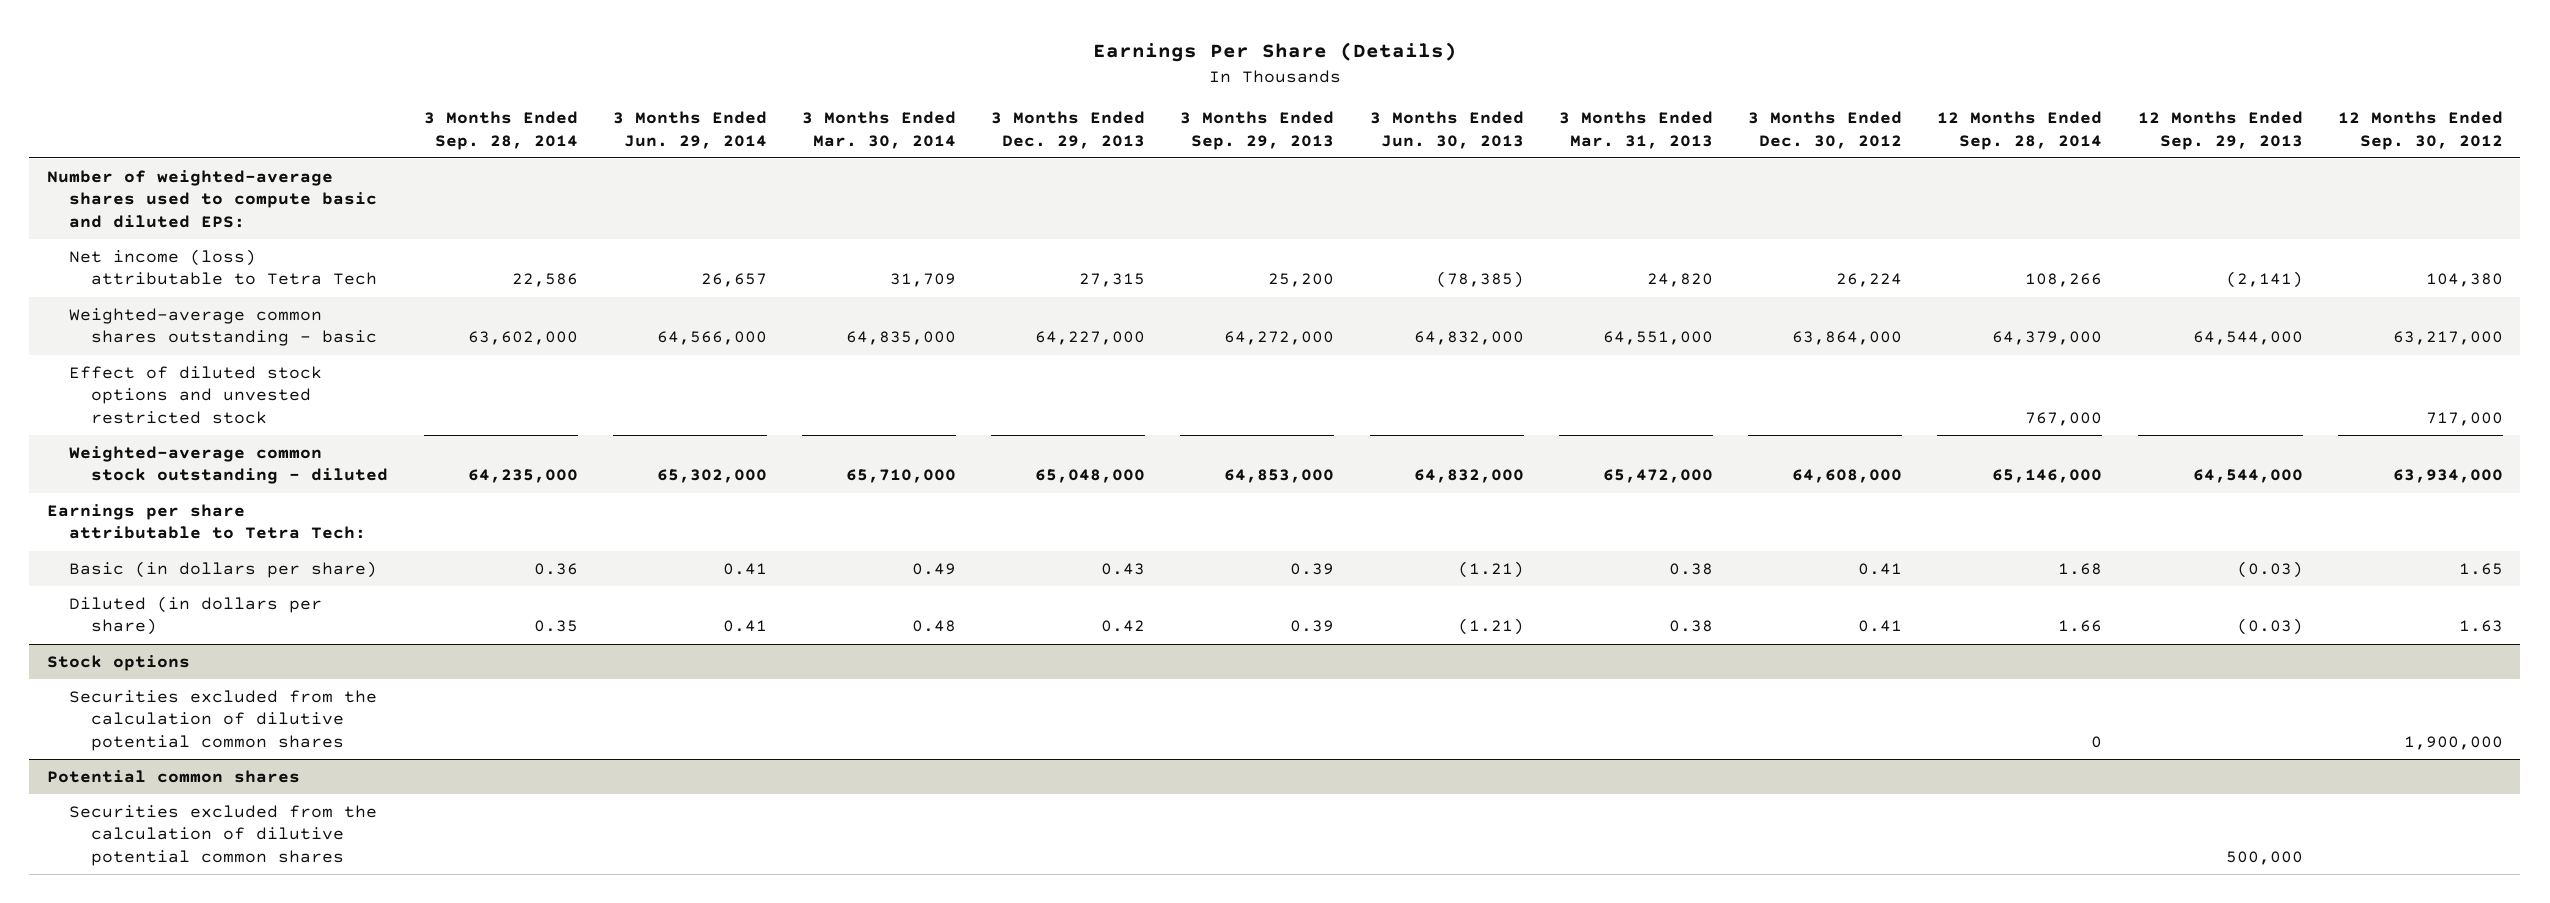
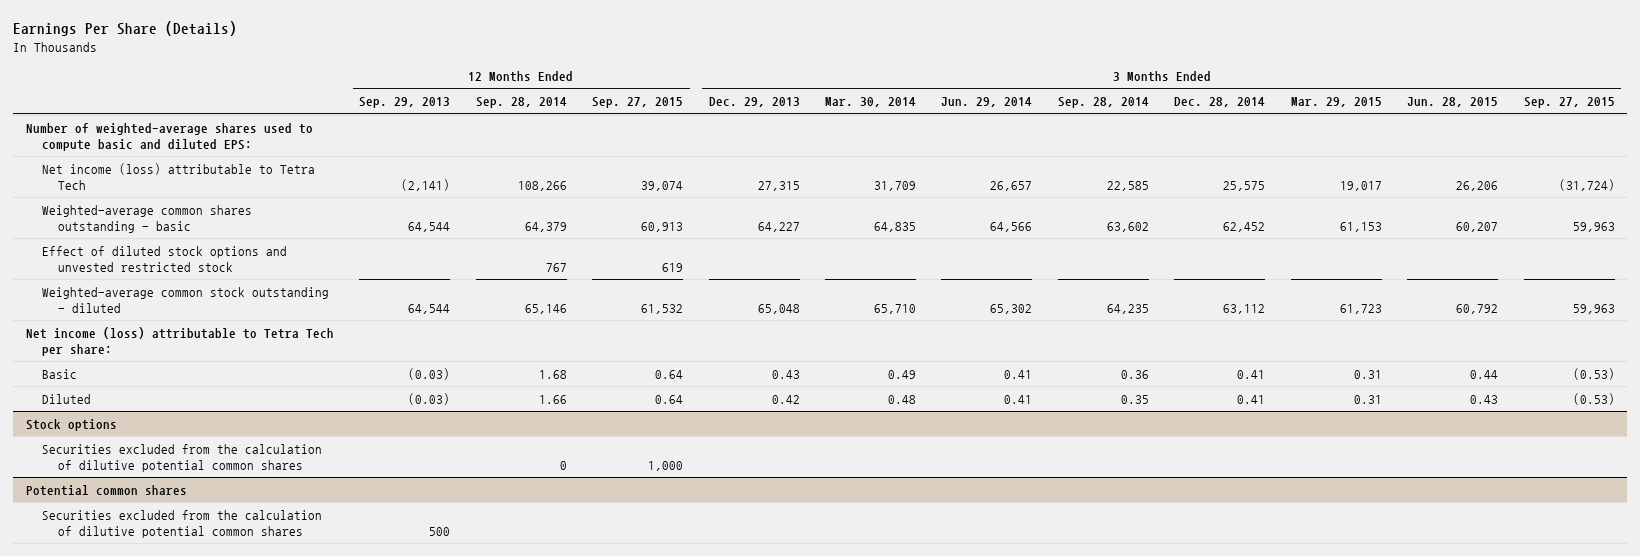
- | 3 Months Ended Sep. 28, 2014 | 3 Months Ended Jun. 29, 2014 | 3 Months Ended Mar. 30, 2014 | 3 Months Ended Dec. 29, 2013 | 3 Months Ended Sep. 29, 2013 | 3 Months Ended Jun. 30, 2013 | 3 Months Ended Mar. 31, 2013 | 3 Months Ended Dec. 30, 2012 | 12 Months Ended Sep. 28, 2014 | 12 Months Ended Sep. 29, 2013 | 12 Months Ended Sep. 30, 2012
+ | 12 Months Ended Sep. 29, 2013 | 12 Months Ended Sep. 28, 2014 | 12 Months Ended Sep. 27, 2015 | 3 Months Ended Dec. 29, 2013 | 3 Months Ended Mar. 30, 2014 | 3 Months Ended Jun. 29, 2014 | 3 Months Ended Sep. 28, 2014 | 3 Months Ended Dec. 28, 2014 | 3 Months Ended Mar. 29, 2015 | 3 Months Ended Jun. 28, 2015 | 3 Months Ended Sep. 27, 2015
- Net income (loss) attributable to Tetra Tech | 22,586 | 26,657 | 31,709 | 27,315 | 25,200 | (78,385) | 24,820 | 26,224 | 108,266 | (2,141) | 104,380
- Weighted-average common shares outstanding - basic | 63,602,000 | 64,566,000 | 64,835,000 | 64,227,000 | 64,272,000 | 64,832,000 | 64,551,000 | 63,864,000 | 64,379,000 | 64,544,000 | 63,217,000
- Effect of diluted stock options and unvested restricted stock | | | | | | | | | 767,000 | | 717,000
- Weighted-average common stock outstanding - diluted | 64,235,000 | 65,302,000 | 65,710,000 | 65,048,000 | 64,853,000 | 64,832,000 | 65,472,000 | 64,608,000 | 65,146,000 | 64,544,000 | 63,934,000
- Earnings per share attributable to Tetra Tech:
- Basic (in dollars per share) | 0.36 | 0.41 | 0.49 | 0.43 | 0.39 | (1.21) | 0.38 | 0.41 | 1.68 | (0.03) | 1.65
- Diluted (in dollars per share) | 0.35 | 0.41 | 0.48 | 0.42 | 0.39 | (1.21) | 0.38 | 0.41 | 1.66 | (0.03) | 1.63
+ Net income (loss) attributable to Tetra Tech | (2,141) | 108,266 | 39,074 | 27,315 | 31,709 | 26,657 | 22,585 | 25,575 | 19,017 | 26,206 | (31,724)
+ Weighted-average common shares outstanding - basic | 64,544 | 64,379 | 60,913 | 64,227 | 64,835 | 64,566 | 63,602 | 62,452 | 61,153 | 60,207 | 59,963
+ Effect of diluted stock options and unvested restricted stock | | 767 | 619 | | | | | | | |
+ Weighted-average common stock outstanding - diluted | 64,544 | 65,146 | 61,532 | 65,048 | 65,710 | 65,302 | 64,235 | 63,112 | 61,723 | 60,792 | 59,963
+ Net income (loss) attributable to Tetra Tech per share:
+ Basic | (0.03) | 1.68 | 0.64 | 0.43 | 0.49 | 0.41 | 0.36 | 0.41 | 0.31 | 0.44 | (0.53)
+ Diluted | (0.03) | 1.66 | 0.64 | 0.42 | 0.48 | 0.41 | 0.35 | 0.41 | 0.31 | 0.43 | (0.53)
@ Potential common shares
- Securities excluded from the calculation of dilutive potential common shares | | | | | | | | | | 500,000 |
+ Securities excluded from the calculation of dilutive potential common shares | 500 | | | | | | | | | |

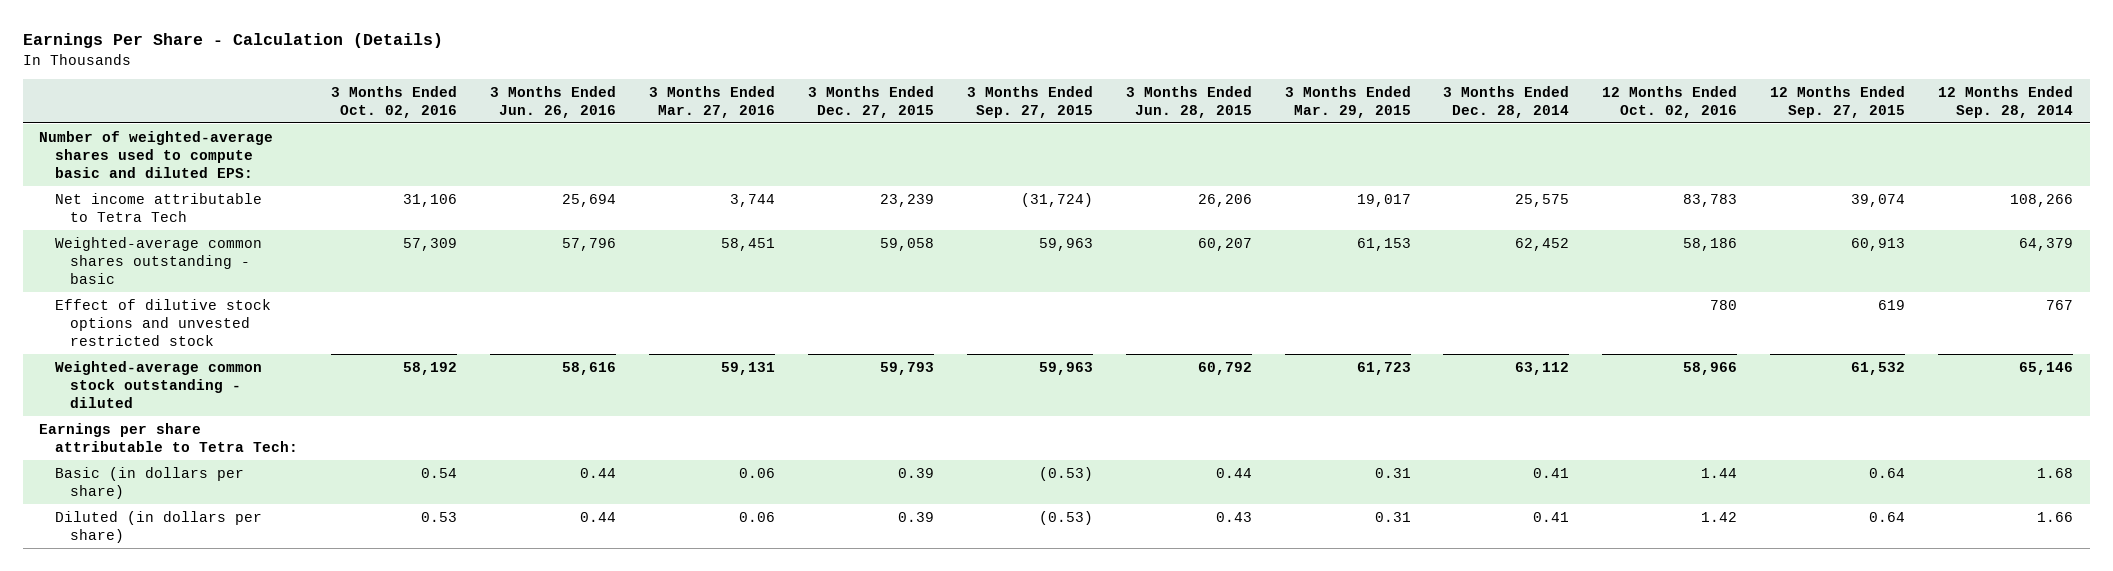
- Earnings Per Share (Details)
+ Earnings Per Share - Calculation (Details)
- | 12 Months Ended Sep. 29, 2013 | 12 Months Ended Sep. 28, 2014 | 12 Months Ended Sep. 27, 2015 | 3 Months Ended Dec. 29, 2013 | 3 Months Ended Mar. 30, 2014 | 3 Months Ended Jun. 29, 2014 | 3 Months Ended Sep. 28, 2014 | 3 Months Ended Dec. 28, 2014 | 3 Months Ended Mar. 29, 2015 | 3 Months Ended Jun. 28, 2015 | 3 Months Ended Sep. 27, 2015
+ | 3 Months Ended Oct. 02, 2016 | 3 Months Ended Jun. 26, 2016 | 3 Months Ended Mar. 27, 2016 | 3 Months Ended Dec. 27, 2015 | 3 Months Ended Sep. 27, 2015 | 3 Months Ended Jun. 28, 2015 | 3 Months Ended Mar. 29, 2015 | 3 Months Ended Dec. 28, 2014 | 12 Months Ended Oct. 02, 2016 | 12 Months Ended Sep. 27, 2015 | 12 Months Ended Sep. 28, 2014
- Net income (loss) attributable to Tetra Tech | (2,141) | 108,266 | 39,074 | 27,315 | 31,709 | 26,657 | 22,585 | 25,575 | 19,017 | 26,206 | (31,724)
+ Net income attributable to Tetra Tech | 31,106 | 25,694 | 3,744 | 23,239 | (31,724) | 26,206 | 19,017 | 25,575 | 83,783 | 39,074 | 108,266
- Effect of diluted stock options and unvested restricted stock | | 767 | 619 | | | | | | | |
+ Effect of dilutive stock options and unvested restricted stock | | | | | | | | | 780 | 619 | 767
- Net income (loss) attributable to Tetra Tech per share:
- Basic | (0.03) | 1.68 | 0.64 | 0.43 | 0.49 | 0.41 | 0.36 | 0.41 | 0.31 | 0.44 | (0.53)
- Diluted | (0.03) | 1.66 | 0.64 | 0.42 | 0.48 | 0.41 | 0.35 | 0.41 | 0.31 | 0.43 | (0.53)
- Stock options
- Securities excluded from the calculation of dilutive potential common shares | | 0 | 1,000 | | | | | | | |
- Potential common shares
- Securities excluded from the calculation of dilutive potential common shares | 500 | | | | | | | | | |
+ Earnings per share attributable to Tetra Tech:
+ Basic (in dollars per share) | 0.54 | 0.44 | 0.06 | 0.39 | (0.53) | 0.44 | 0.31 | 0.41 | 1.44 | 0.64 | 1.68
+ Diluted (in dollars per share) | 0.53 | 0.44 | 0.06 | 0.39 | (0.53) | 0.43 | 0.31 | 0.41 | 1.42 | 0.64 | 1.66

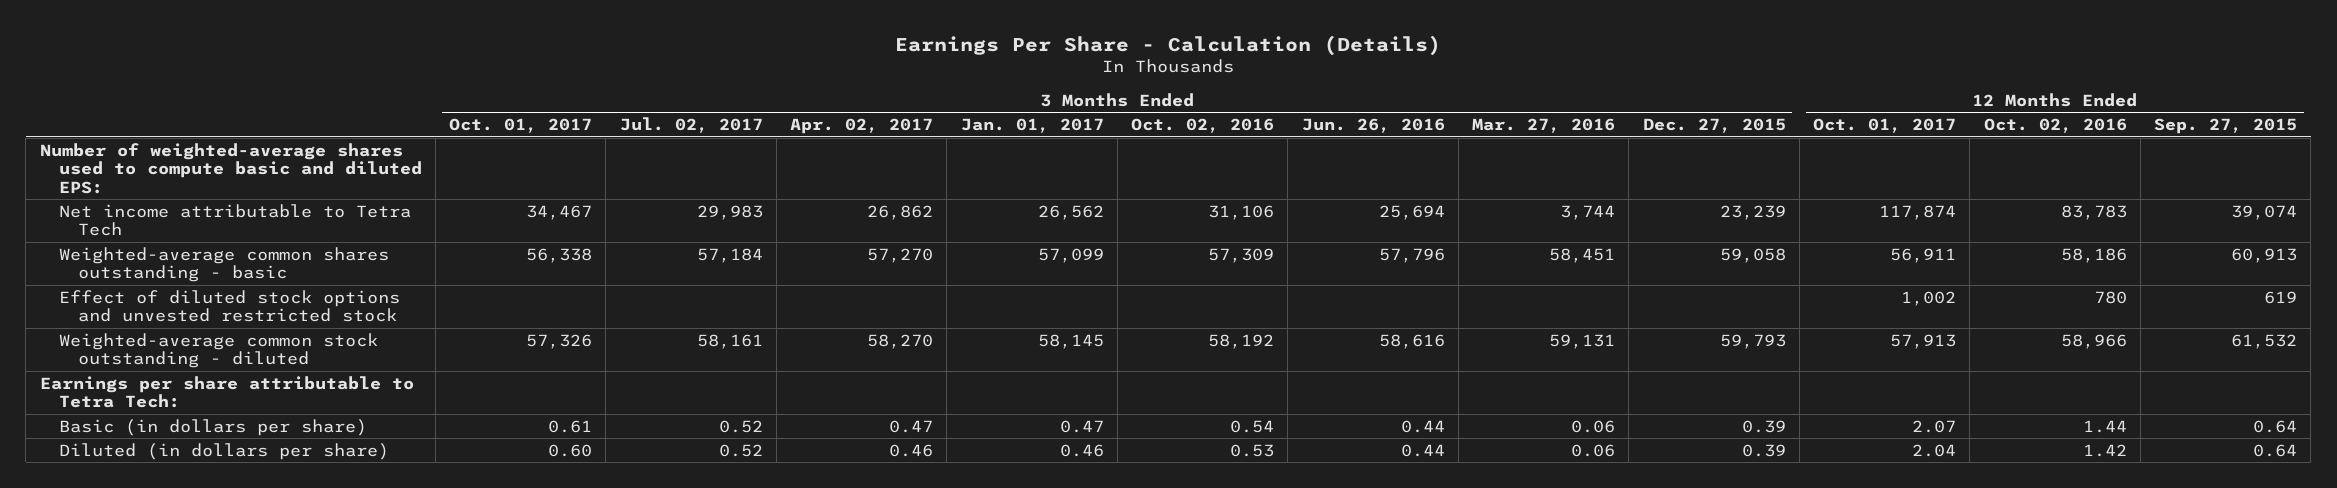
- | 3 Months Ended Oct. 02, 2016 | 3 Months Ended Jun. 26, 2016 | 3 Months Ended Mar. 27, 2016 | 3 Months Ended Dec. 27, 2015 | 3 Months Ended Sep. 27, 2015 | 3 Months Ended Jun. 28, 2015 | 3 Months Ended Mar. 29, 2015 | 3 Months Ended Dec. 28, 2014 | 12 Months Ended Oct. 02, 2016 | 12 Months Ended Sep. 27, 2015 | 12 Months Ended Sep. 28, 2014
+ | 3 Months Ended Oct. 01, 2017 | 3 Months Ended Jul. 02, 2017 | 3 Months Ended Apr. 02, 2017 | 3 Months Ended Jan. 01, 2017 | 3 Months Ended Oct. 02, 2016 | 3 Months Ended Jun. 26, 2016 | 3 Months Ended Mar. 27, 2016 | 3 Months Ended Dec. 27, 2015 | 12 Months Ended Oct. 01, 2017 | 12 Months Ended Oct. 02, 2016 | 12 Months Ended Sep. 27, 2015
- Effect of dilutive stock options and unvested restricted stock | | | | | | | | | 780 | 619 | 767
+ Effect of diluted stock options and unvested restricted stock | | | | | | | | | 1,002 | 780 | 619

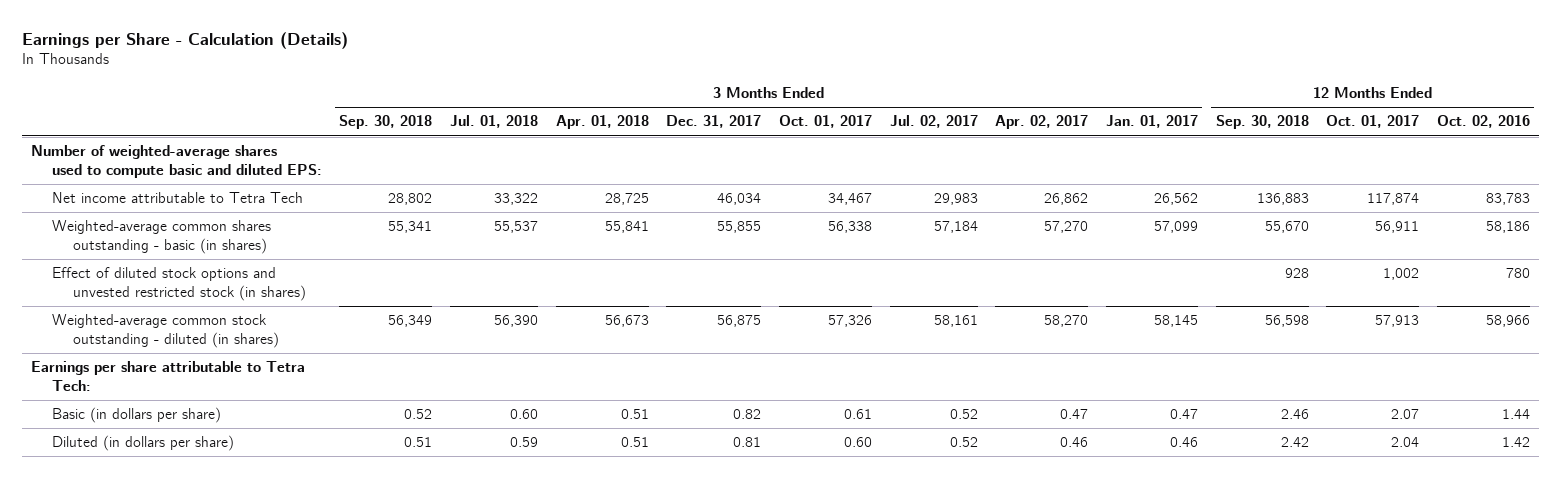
- Earnings Per Share - Calculation (Details)
+ Earnings per Share - Calculation (Details)
- | 3 Months Ended Oct. 01, 2017 | 3 Months Ended Jul. 02, 2017 | 3 Months Ended Apr. 02, 2017 | 3 Months Ended Jan. 01, 2017 | 3 Months Ended Oct. 02, 2016 | 3 Months Ended Jun. 26, 2016 | 3 Months Ended Mar. 27, 2016 | 3 Months Ended Dec. 27, 2015 | 12 Months Ended Oct. 01, 2017 | 12 Months Ended Oct. 02, 2016 | 12 Months Ended Sep. 27, 2015
+ | 3 Months Ended Sep. 30, 2018 | 3 Months Ended Jul. 01, 2018 | 3 Months Ended Apr. 01, 2018 | 3 Months Ended Dec. 31, 2017 | 3 Months Ended Oct. 01, 2017 | 3 Months Ended Jul. 02, 2017 | 3 Months Ended Apr. 02, 2017 | 3 Months Ended Jan. 01, 2017 | 12 Months Ended Sep. 30, 2018 | 12 Months Ended Oct. 01, 2017 | 12 Months Ended Oct. 02, 2016
- Weighted-average common shares outstanding - basic | 56,338 | 57,184 | 57,270 | 57,099 | 57,309 | 57,796 | 58,451 | 59,058 | 56,911 | 58,186 | 60,913
- Effect of diluted stock options and unvested restricted stock | | | | | | | | | 1,002 | 780 | 619
- Weighted-average common stock outstanding - diluted | 57,326 | 58,161 | 58,270 | 58,145 | 58,192 | 58,616 | 59,131 | 59,793 | 57,913 | 58,966 | 61,532
+ Weighted-average common shares outstanding - basic (in shares) | 55,341 | 55,537 | 55,841 | 55,855 | 56,338 | 57,184 | 57,270 | 57,099 | 55,670 | 56,911 | 58,186
+ Effect of diluted stock options and unvested restricted stock (in shares) | | | | | | | | | 928 | 1,002 | 780
+ Weighted-average common stock outstanding - diluted (in shares) | 56,349 | 56,390 | 56,673 | 56,875 | 57,326 | 58,161 | 58,270 | 58,145 | 56,598 | 57,913 | 58,966

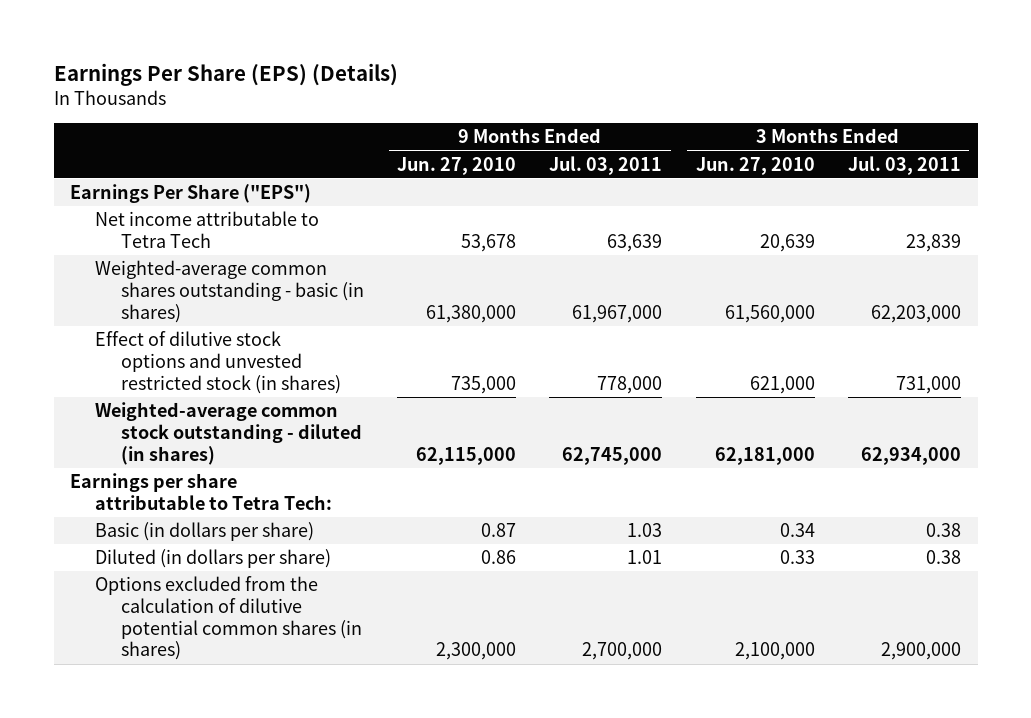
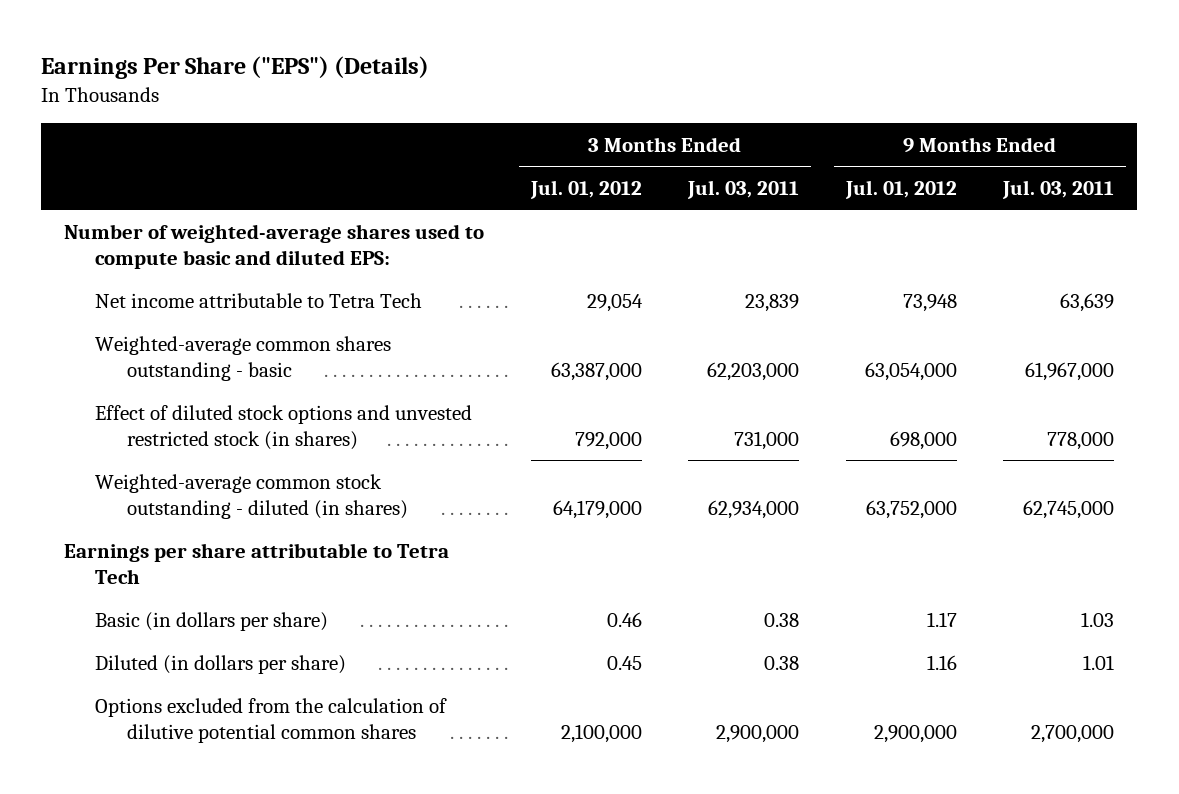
- Earnings Per Share (EPS) (Details)
+ Earnings Per Share ("EPS") (Details)
- | 9 Months Ended Jun. 27, 2010 | 9 Months Ended Jul. 03, 2011 | 3 Months Ended Jun. 27, 2010 | 3 Months Ended Jul. 03, 2011
+ | 3 Months Ended Jul. 01, 2012 | 3 Months Ended Jul. 03, 2011 | 9 Months Ended Jul. 01, 2012 | 9 Months Ended Jul. 03, 2011
- Earnings Per Share ("EPS")
+ Number of weighted-average shares used to compute basic and diluted EPS:
- Weighted-average common shares outstanding - basic (in shares) | 61,380,000 | 61,967,000 | 61,560,000 | 62,203,000
- Effect of dilutive stock options and unvested restricted stock (in shares) | 735,000 | 778,000 | 621,000 | 731,000
+ Weighted-average common shares outstanding - basic | 63,387,000 | 62,203,000 | 63,054,000 | 61,967,000
+ Effect of diluted stock options and unvested restricted stock (in shares) | 792,000 | 731,000 | 698,000 | 778,000
- Earnings per share attributable to Tetra Tech:
+ Earnings per share attributable to Tetra Tech
- Options excluded from the calculation of dilutive potential common shares (in shares) | 2,300,000 | 2,700,000 | 2,100,000 | 2,900,000
+ Options excluded from the calculation of dilutive potential common shares | 2,100,000 | 2,900,000 | 2,900,000 | 2,700,000

